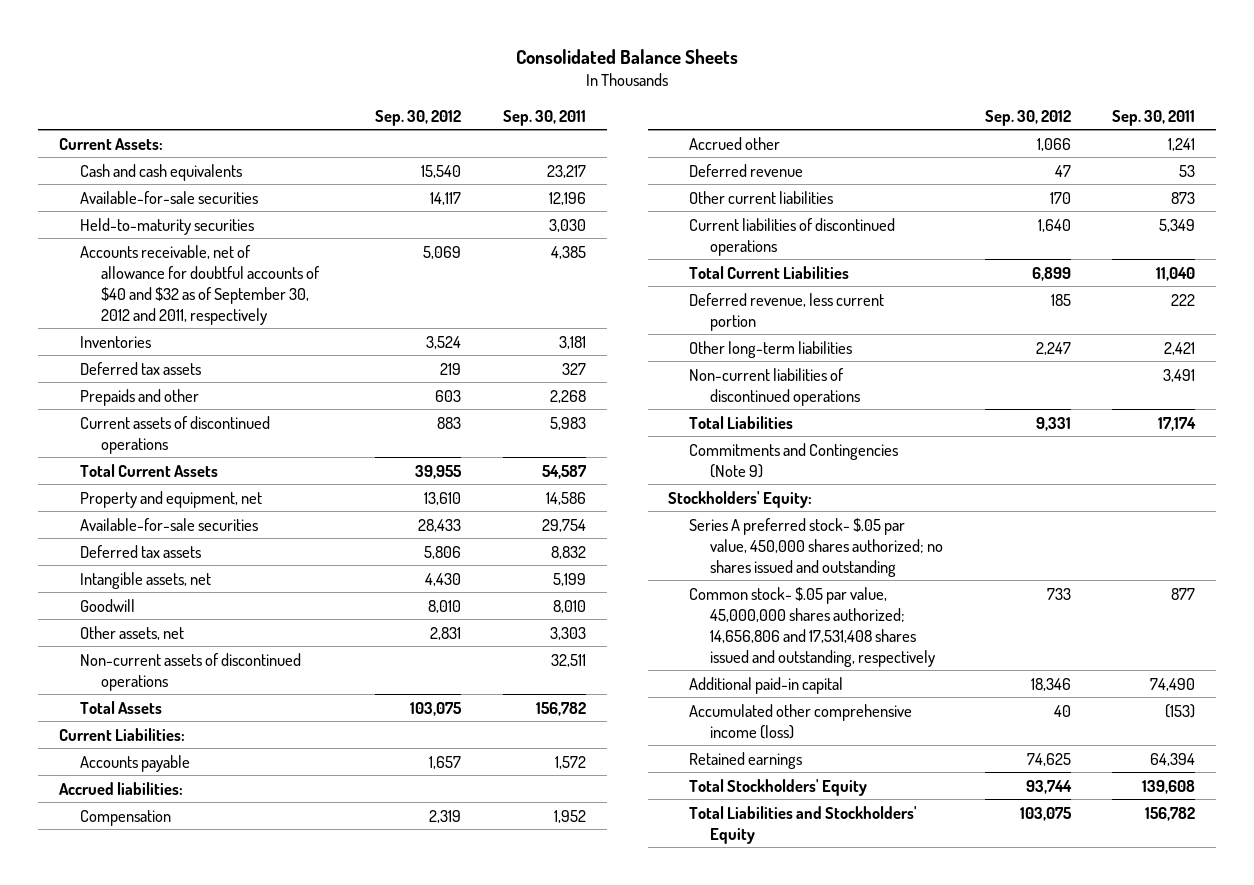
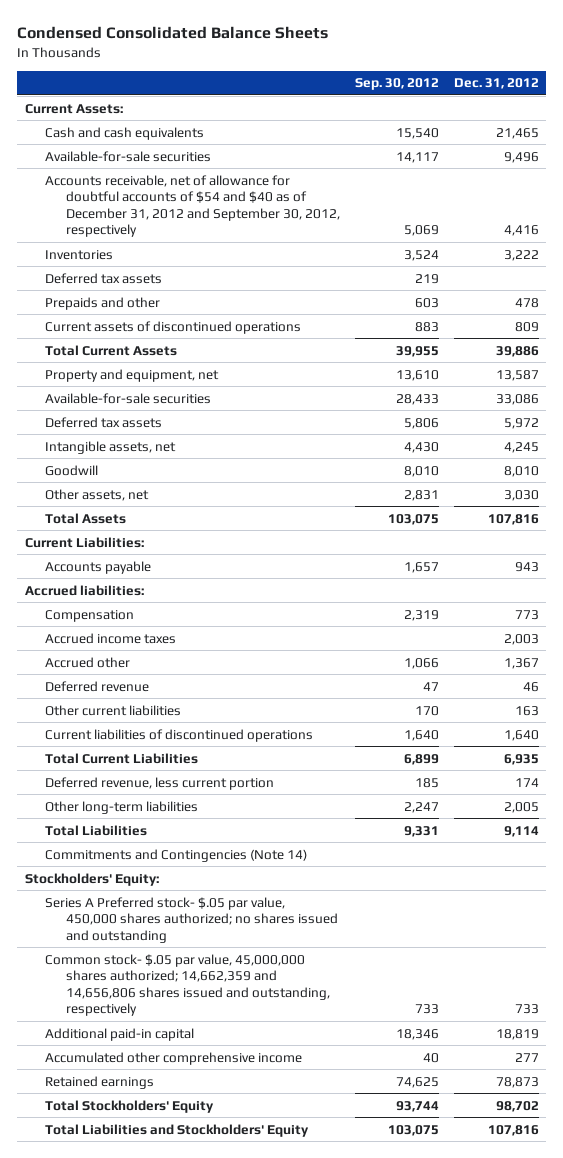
- Consolidated Balance Sheets
+ Condensed Consolidated Balance Sheets
- | Sep. 30, 2012 | Sep. 30, 2011
+ | Sep. 30, 2012 | Dec. 31, 2012
- Held-to-maturity securities | | 3,030
- Accounts receivable, net of allowance for doubtful accounts of $40 and $32 as of September 30, 2012 and 2011, respectively | 5,069 | 4,385
+ Accounts receivable, net of allowance for doubtful accounts of $54 and $40 as of December 31, 2012 and September 30, 2012, respectively | 5,069 | 4,416
- Non-current assets of discontinued operations | | 32,511
+ Accrued income taxes | | 2,003
- Non-current liabilities of discontinued operations | | 3,491
- Commitments and Contingencies (Note 9)
+ Commitments and Contingencies (Note 14)
- Series A preferred stock- $.05 par value, 450,000 shares authorized; no shares issued and outstanding
- Common stock- $.05 par value, 45,000,000 shares authorized; 14,656,806 and 17,531,408 shares issued and outstanding, respectively | 733 | 877
+ Series A Preferred stock- $.05 par value, 450,000 shares authorized; no shares issued and outstanding
+ Common stock- $.05 par value, 45,000,000 shares authorized; 14,662,359 and 14,656,806 shares issued and outstanding, respectively | 733 | 733
- Accumulated other comprehensive income (loss) | 40 | (153)
+ Accumulated other comprehensive income | 40 | 277

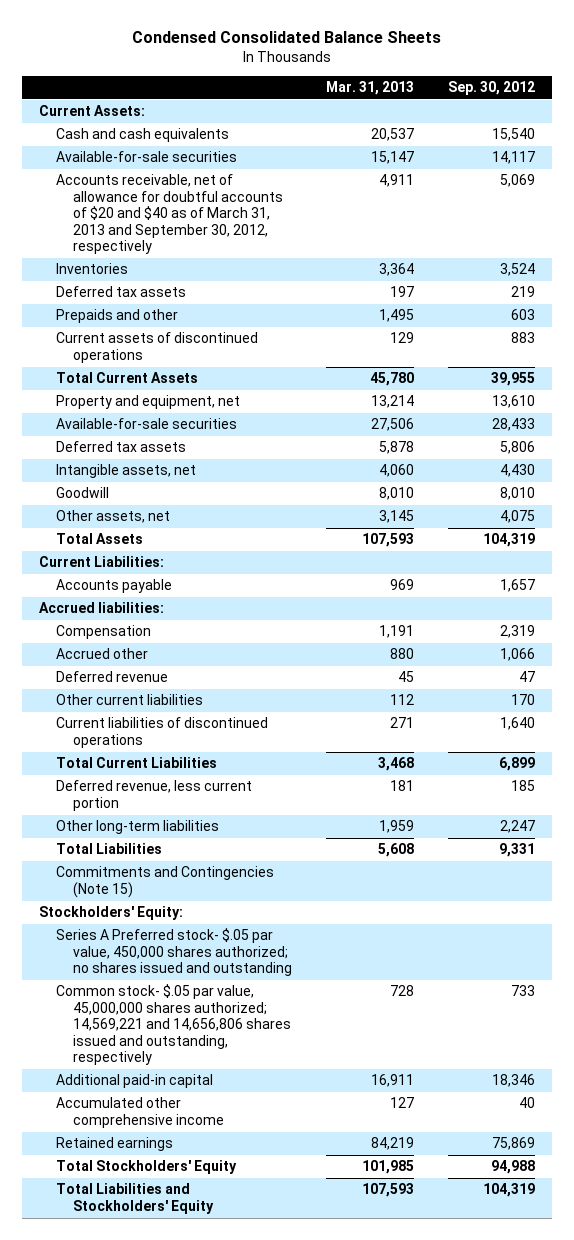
- | Sep. 30, 2012 | Dec. 31, 2012
+ | Mar. 31, 2013 | Sep. 30, 2012
- Accounts receivable, net of allowance for doubtful accounts of $54 and $40 as of December 31, 2012 and September 30, 2012, respectively | 5,069 | 4,416
+ Accounts receivable, net of allowance for doubtful accounts of $20 and $40 as of March 31, 2013 and September 30, 2012, respectively | 4,911 | 5,069
- Other assets, net | 2,831 | 3,030
- Total Assets | 103,075 | 107,816
+ Other assets, net | 3,145 | 4,075
+ Total Assets | 107,593 | 104,319
- Accrued income taxes | | 2,003
- Commitments and Contingencies (Note 14)
+ Commitments and Contingencies (Note 15)
- Common stock- $.05 par value, 45,000,000 shares authorized; 14,662,359 and 14,656,806 shares issued and outstanding, respectively | 733 | 733
+ Common stock- $.05 par value, 45,000,000 shares authorized; 14,569,221 and 14,656,806 shares issued and outstanding, respectively | 728 | 733
- Retained earnings | 74,625 | 78,873
- Total Stockholders' Equity | 93,744 | 98,702
- Total Liabilities and Stockholders' Equity | 103,075 | 107,816
+ Retained earnings | 84,219 | 75,869
+ Total Stockholders' Equity | 101,985 | 94,988
+ Total Liabilities and Stockholders' Equity | 107,593 | 104,319

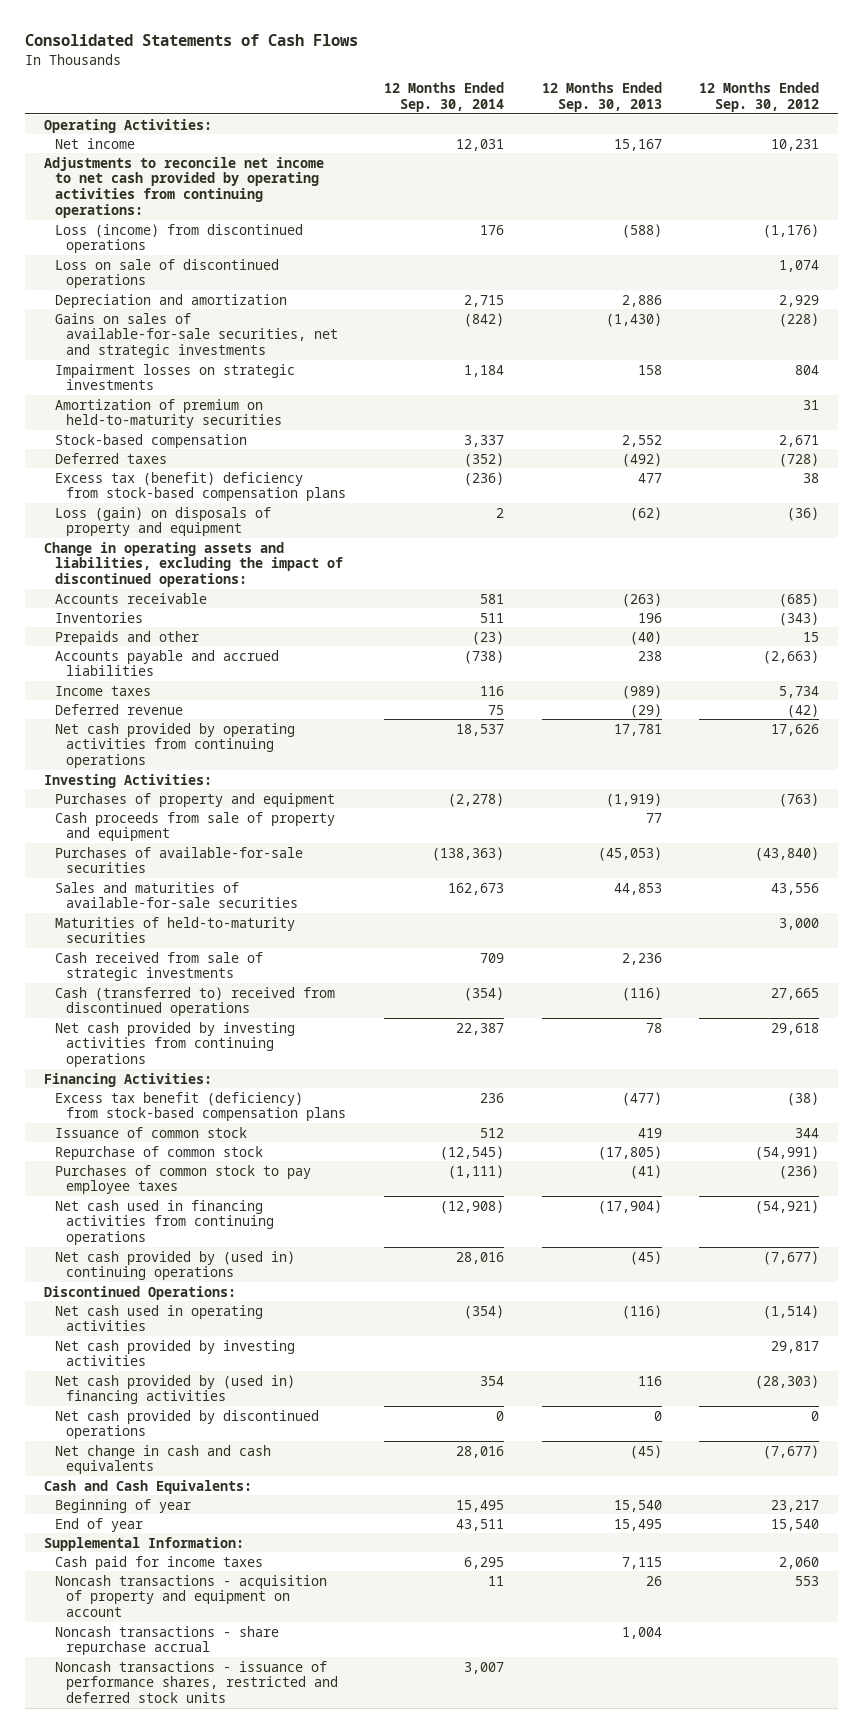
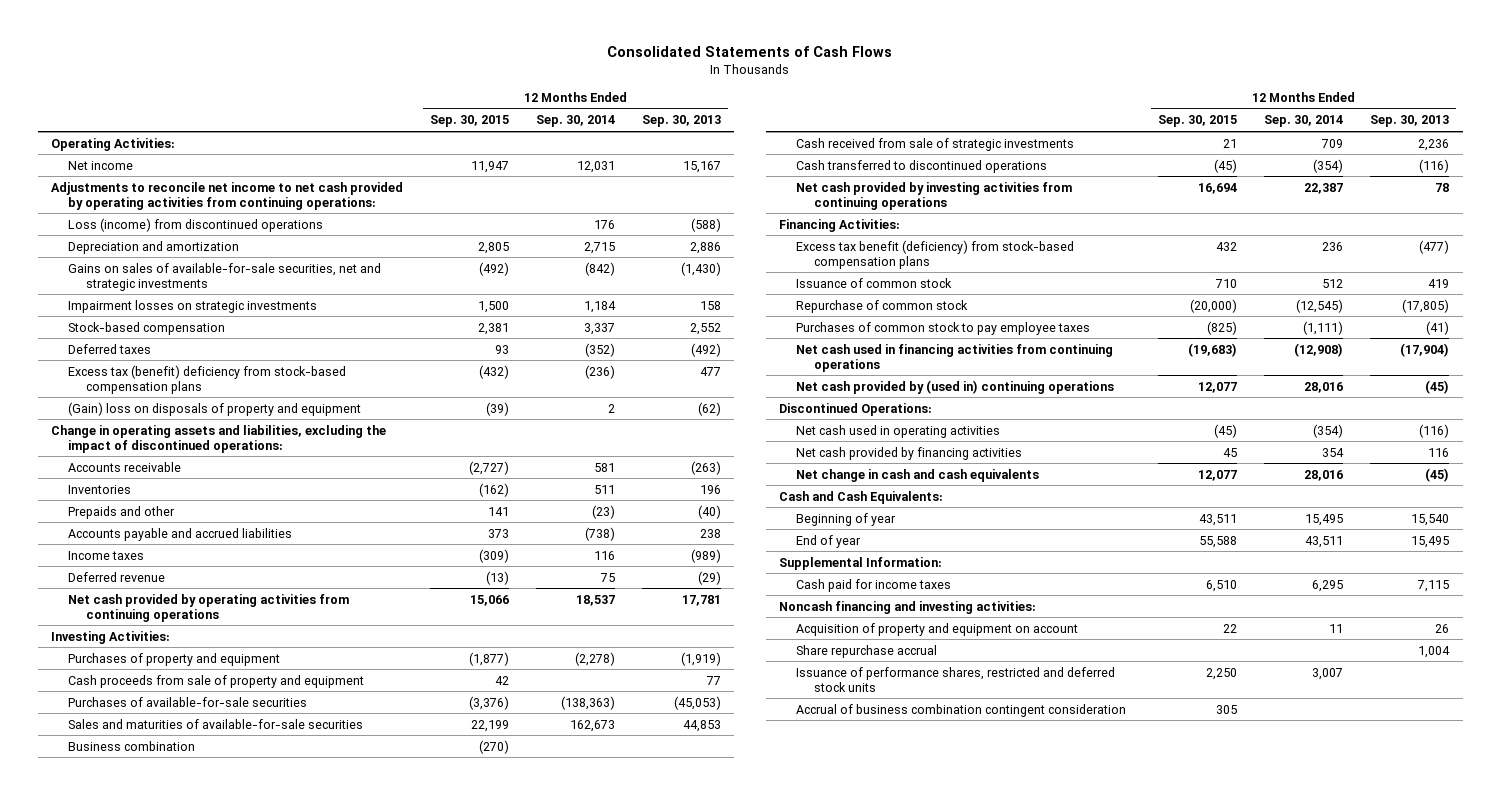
- | 12 Months Ended Sep. 30, 2014 | 12 Months Ended Sep. 30, 2013 | 12 Months Ended Sep. 30, 2012
+ | 12 Months Ended Sep. 30, 2015 | 12 Months Ended Sep. 30, 2014 | 12 Months Ended Sep. 30, 2013
- Loss on sale of discontinued operations | | | 1,074
- Amortization of premium on held-to-maturity securities | | | 31
- Loss (gain) on disposals of property and equipment | 2 | (62) | (36)
+ (Gain) loss on disposals of property and equipment | (39) | 2 | (62)
- Maturities of held-to-maturity securities | | | 3,000
+ Business combination | (270) | |
- Cash (transferred to) received from discontinued operations | (354) | (116) | 27,665
+ Cash transferred to discontinued operations | (45) | (354) | (116)
- Net cash provided by investing activities | | | 29,817
- Net cash provided by (used in) financing activities | 354 | 116 | (28,303)
- Net cash provided by discontinued operations | 0 | 0 | 0
+ Net cash provided by financing activities | 45 | 354 | 116
- Noncash transactions - acquisition of property and equipment on account | 11 | 26 | 553
- Noncash transactions - share repurchase accrual | | 1,004 |
- Noncash transactions - issuance of performance shares, restricted and deferred stock units | 3,007 | |
+ Noncash financing and investing activities:
+ Acquisition of property and equipment on account | 22 | 11 | 26
+ Share repurchase accrual | | | 1,004
+ Issuance of performance shares, restricted and deferred stock units | 2,250 | 3,007 |
+ Accrual of business combination contingent consideration | 305 | |

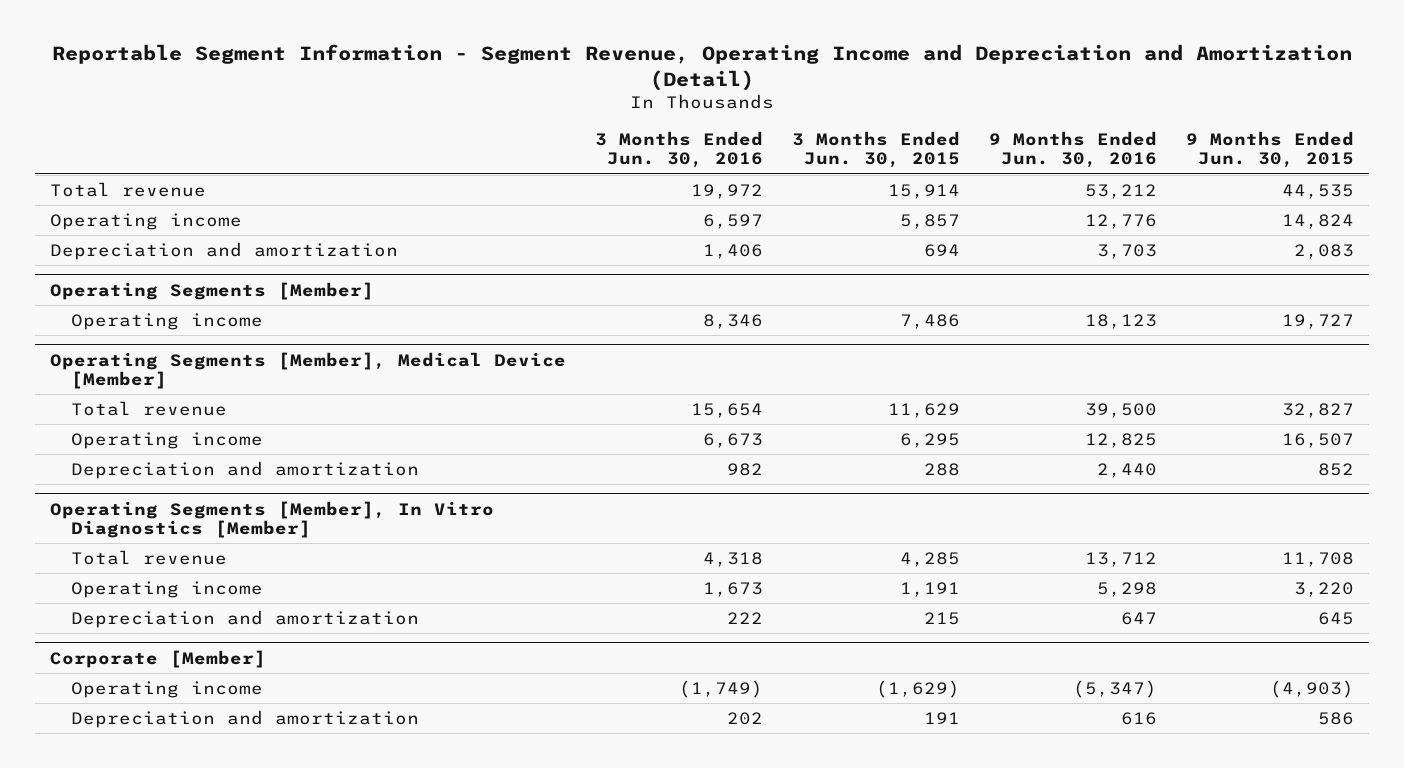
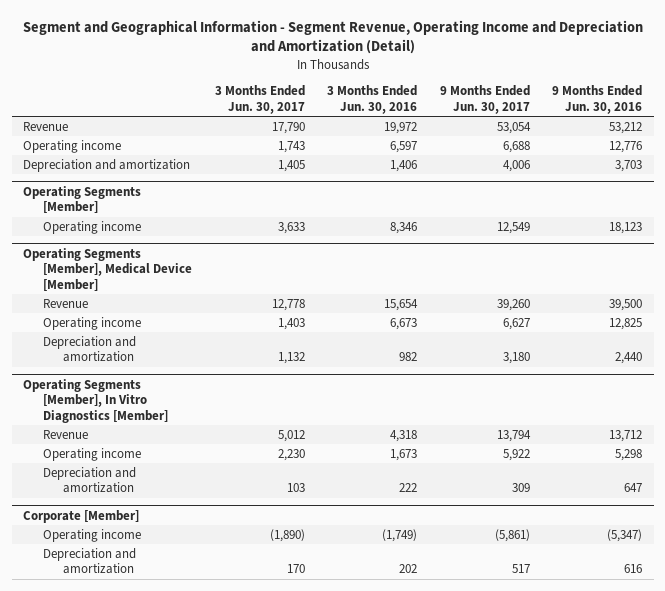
- Reportable Segment Information - Segment Revenue, Operating Income and Depreciation and Amortization (Detail)
+ Segment and Geographical Information - Segment Revenue, Operating Income and Depreciation and Amortization (Detail)
- | 3 Months Ended Jun. 30, 2016 | 3 Months Ended Jun. 30, 2015 | 9 Months Ended Jun. 30, 2016 | 9 Months Ended Jun. 30, 2015
+ | 3 Months Ended Jun. 30, 2017 | 3 Months Ended Jun. 30, 2016 | 9 Months Ended Jun. 30, 2017 | 9 Months Ended Jun. 30, 2016
- Total revenue | 19,972 | 15,914 | 53,212 | 44,535
+ Revenue | 17,790 | 19,972 | 53,054 | 53,212
@ Operating Segments [Member], Medical Device [Member]
- Total revenue | 15,654 | 11,629 | 39,500 | 32,827
+ Revenue | 12,778 | 15,654 | 39,260 | 39,500
@ Operating Segments [Member], In Vitro Diagnostics [Member]
- Total revenue | 4,318 | 4,285 | 13,712 | 11,708
+ Revenue | 5,012 | 4,318 | 13,794 | 13,712

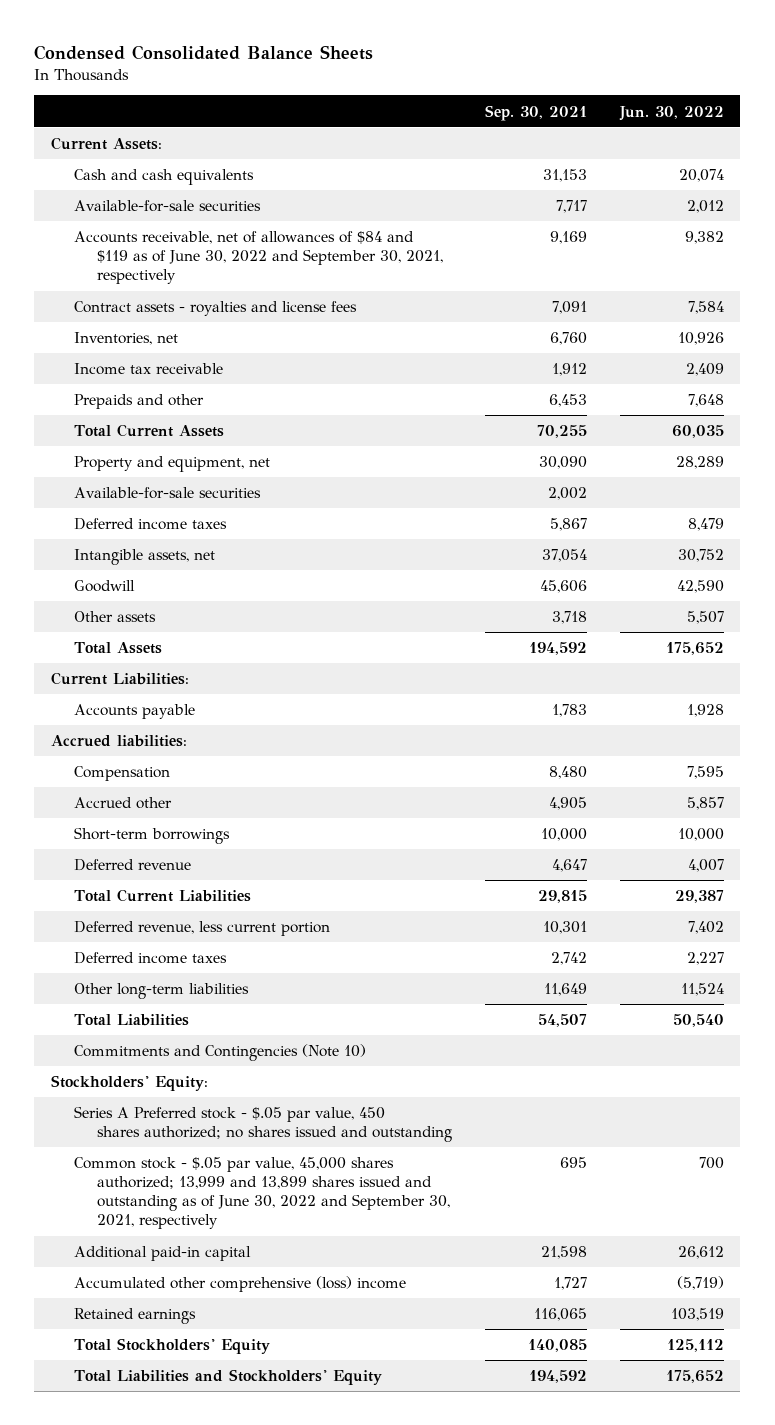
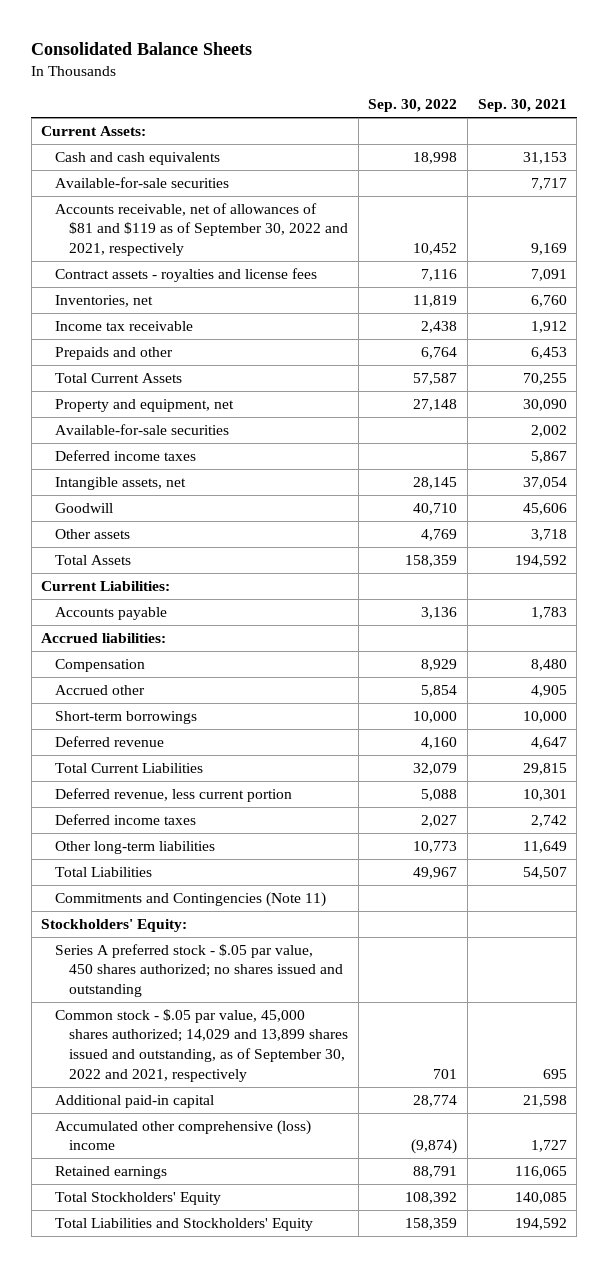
- Condensed Consolidated Balance Sheets
+ Consolidated Balance Sheets
- | Sep. 30, 2021 | Jun. 30, 2022
+ | Sep. 30, 2022 | Sep. 30, 2021
- Accounts receivable, net of allowances of $84 and $119 as of June 30, 2022 and September 30, 2021, respectively | 9,169 | 9,382
+ Accounts receivable, net of allowances of $81 and $119 as of September 30, 2022 and 2021, respectively | 10,452 | 9,169
- Commitments and Contingencies (Note 10)
+ Commitments and Contingencies (Note 11)
- Series A Preferred stock - $.05 par value, 450 shares authorized; no shares issued and outstanding
- Common stock - $.05 par value, 45,000 shares authorized; 13,999 and 13,899 shares issued and outstanding as of June 30, 2022 and September 30, 2021, respectively | 695 | 700
+ Series A preferred stock - $.05 par value, 450 shares authorized; no shares issued and outstanding
+ Common stock - $.05 par value, 45,000 shares authorized; 14,029 and 13,899 shares issued and outstanding, as of September 30, 2022 and 2021, respectively | 701 | 695

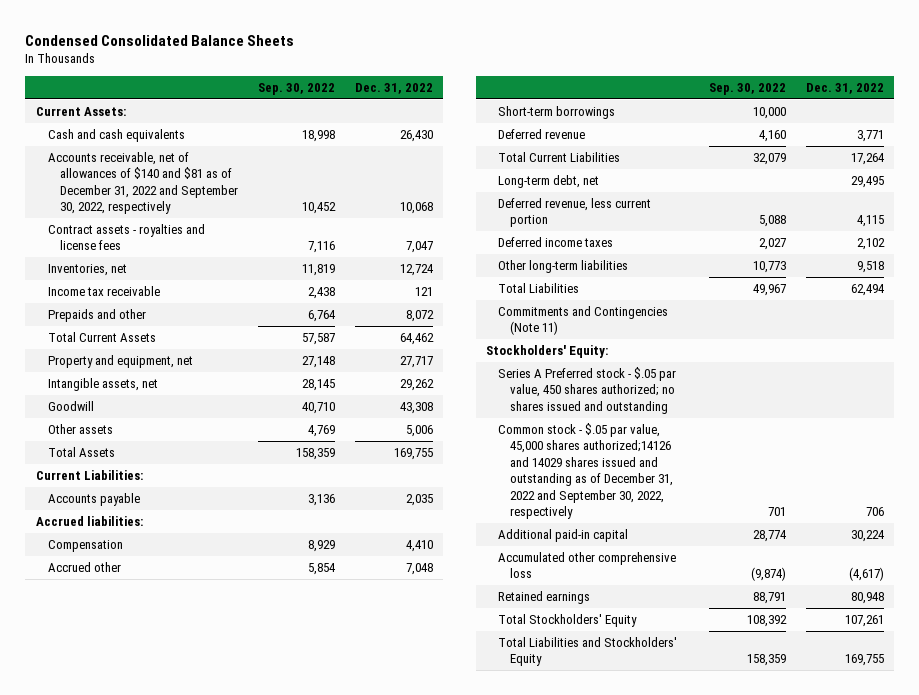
- Consolidated Balance Sheets
+ Condensed Consolidated Balance Sheets
- | Sep. 30, 2022 | Sep. 30, 2021
+ | Sep. 30, 2022 | Dec. 31, 2022
- Available-for-sale securities | | 7,717
- Accounts receivable, net of allowances of $81 and $119 as of September 30, 2022 and 2021, respectively | 10,452 | 9,169
+ Accounts receivable, net of allowances of $140 and $81 as of December 31, 2022 and September 30, 2022, respectively | 10,452 | 10,068
- Available-for-sale securities | | 2,002
- Deferred income taxes | | 5,867
+ Long-term debt, net | | 29,495
- Series A preferred stock - $.05 par value, 450 shares authorized; no shares issued and outstanding
- Common stock - $.05 par value, 45,000 shares authorized; 14,029 and 13,899 shares issued and outstanding, as of September 30, 2022 and 2021, respectively | 701 | 695
+ Series A Preferred stock - $.05 par value, 450 shares authorized; no shares issued and outstanding
+ Common stock - $.05 par value, 45,000 shares authorized;14126 and 14029 shares issued and outstanding as of December 31, 2022 and September 30, 2022, respectively | 701 | 706
- Accumulated other comprehensive (loss) income | (9,874) | 1,727
+ Accumulated other comprehensive loss | (9,874) | (4,617)

